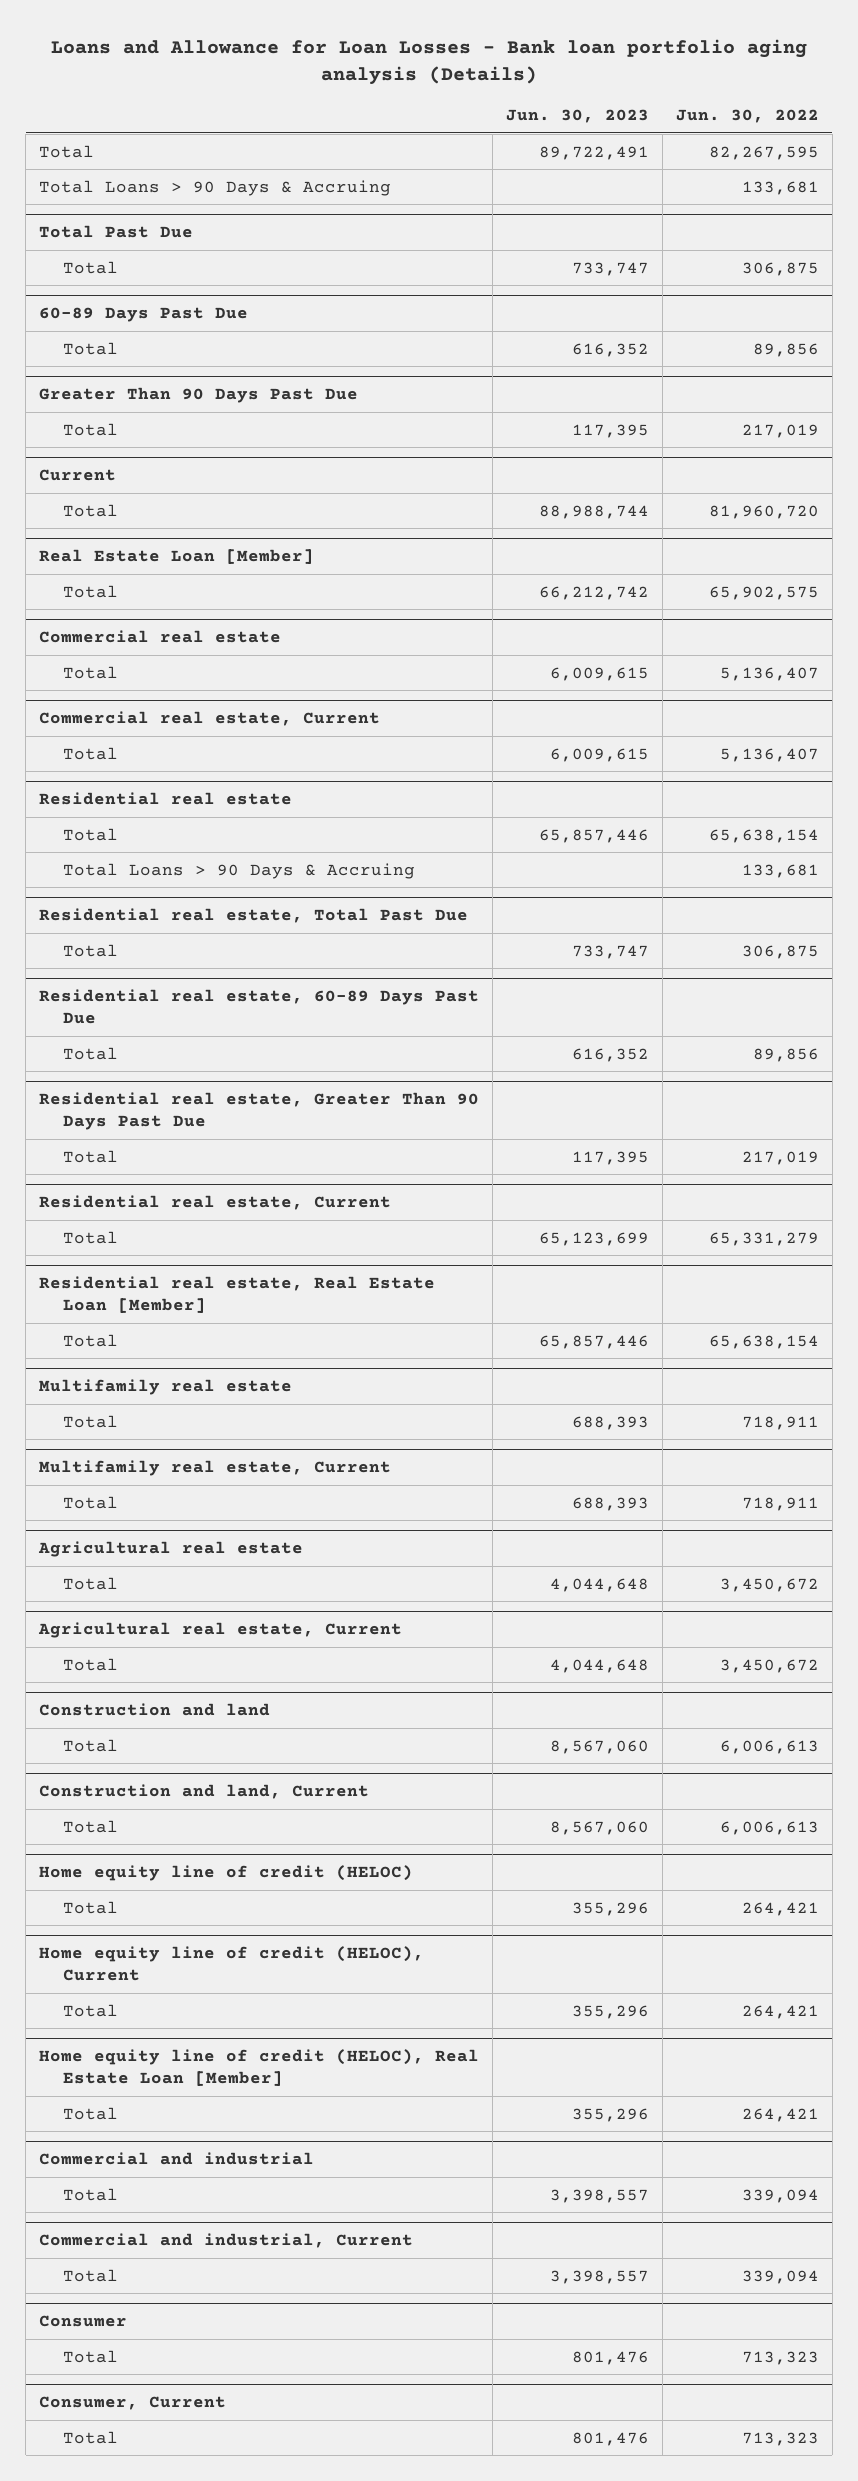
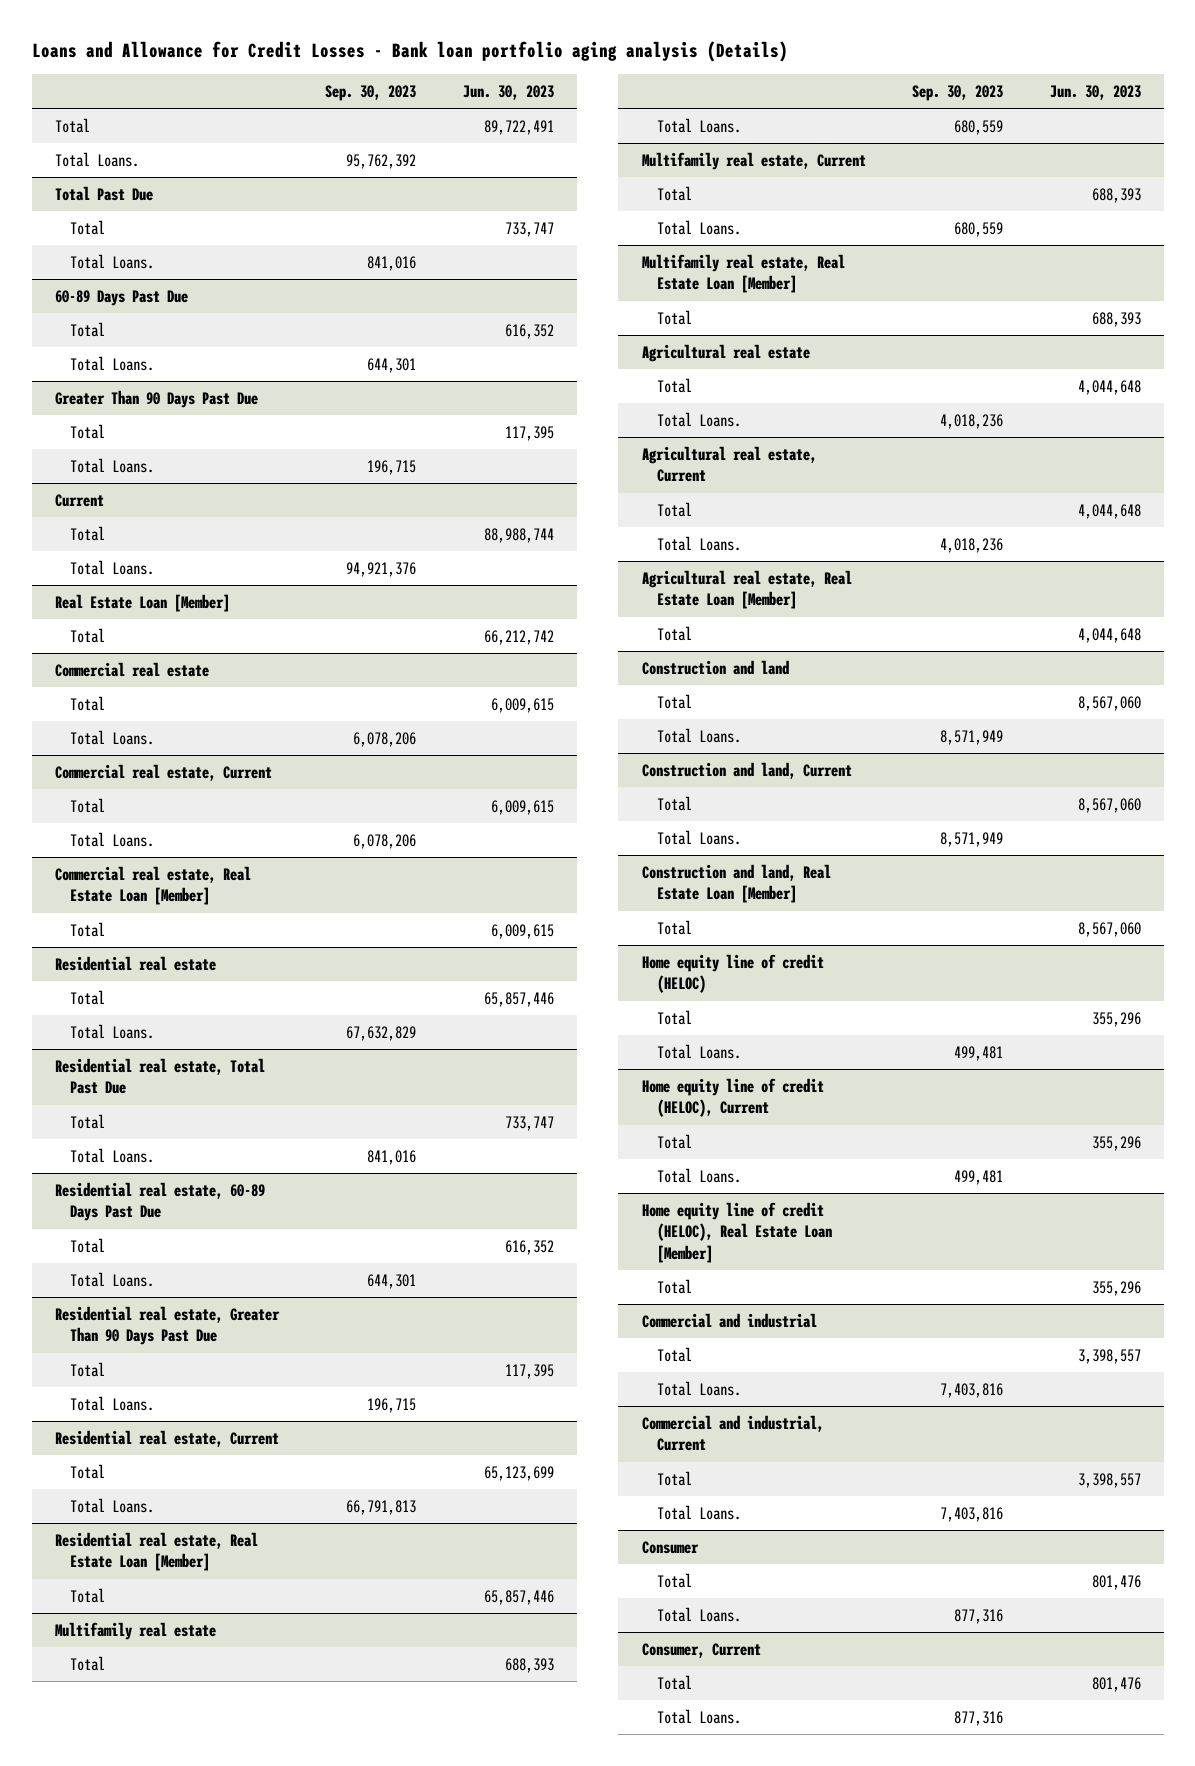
- Loans and Allowance for Loan Losses - Bank loan portfolio aging analysis (Details)
+ Loans and Allowance for Credit Losses - Bank loan portfolio aging analysis (Details)
- | Jun. 30, 2023 | Jun. 30, 2022
+ | Sep. 30, 2023 | Jun. 30, 2023
- Total Loans > 90 Days & Accruing | | 133,681
+ Total Loans. | 95,762,392 |
@ Total Past Due
+ Total Loans. | 841,016 |
@ 60-89 Days Past Due
+ Total Loans. | 644,301 |
@ Greater Than 90 Days Past Due
+ Total Loans. | 196,715 |
@ Current
+ Total Loans. | 94,921,376 |
@ Commercial real estate
+ Total Loans. | 6,078,206 |
@ Commercial real estate, Current
+ Total Loans. | 6,078,206 |
+ Commercial real estate, Real Estate Loan [Member]
+ Total | | 6,009,615
@ Residential real estate
- Total Loans > 90 Days & Accruing | | 133,681
+ Total Loans. | 67,632,829 |
@ Residential real estate, Total Past Due
+ Total Loans. | 841,016 |
@ Residential real estate, 60-89 Days Past Due
+ Total Loans. | 644,301 |
@ Residential real estate, Greater Than 90 Days Past Due
+ Total Loans. | 196,715 |
@ Residential real estate, Current
+ Total Loans. | 66,791,813 |
@ Multifamily real estate
+ Total Loans. | 680,559 |
@ Multifamily real estate, Current
+ Total Loans. | 680,559 |
+ Multifamily real estate, Real Estate Loan [Member]
+ Total | | 688,393
@ Agricultural real estate
+ Total Loans. | 4,018,236 |
@ Agricultural real estate, Current
+ Total Loans. | 4,018,236 |
+ Agricultural real estate, Real Estate Loan [Member]
+ Total | | 4,044,648
@ Construction and land
+ Total Loans. | 8,571,949 |
@ Construction and land, Current
+ Total Loans. | 8,571,949 |
+ Construction and land, Real Estate Loan [Member]
+ Total | | 8,567,060
@ Home equity line of credit (HELOC)
+ Total Loans. | 499,481 |
@ Home equity line of credit (HELOC), Current
+ Total Loans. | 499,481 |
@ Commercial and industrial
+ Total Loans. | 7,403,816 |
@ Commercial and industrial, Current
+ Total Loans. | 7,403,816 |
@ Consumer
+ Total Loans. | 877,316 |
@ Consumer, Current
+ Total Loans. | 877,316 |

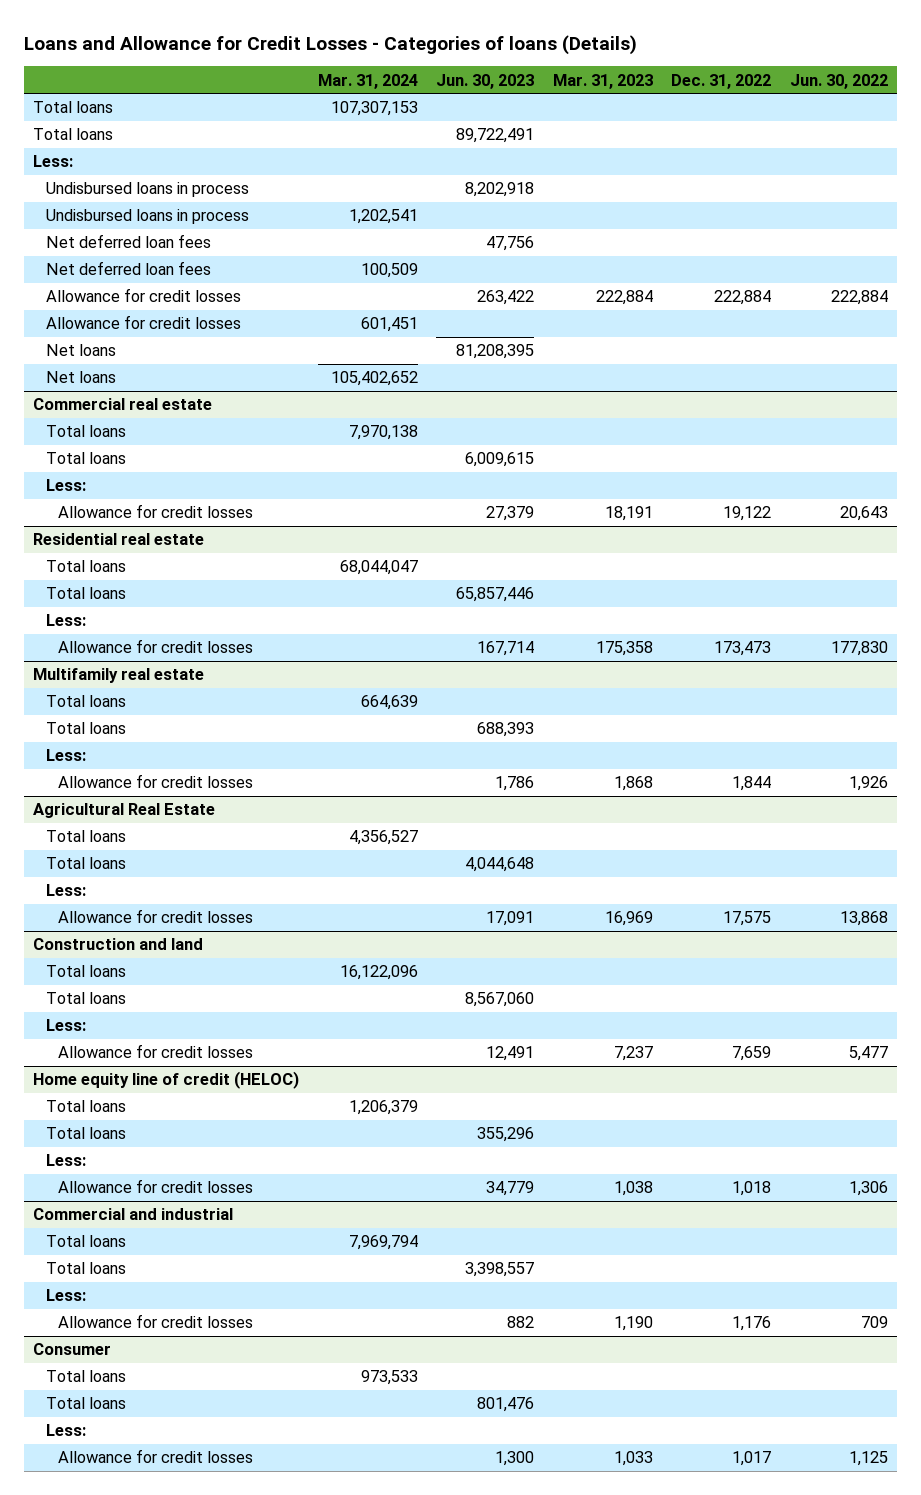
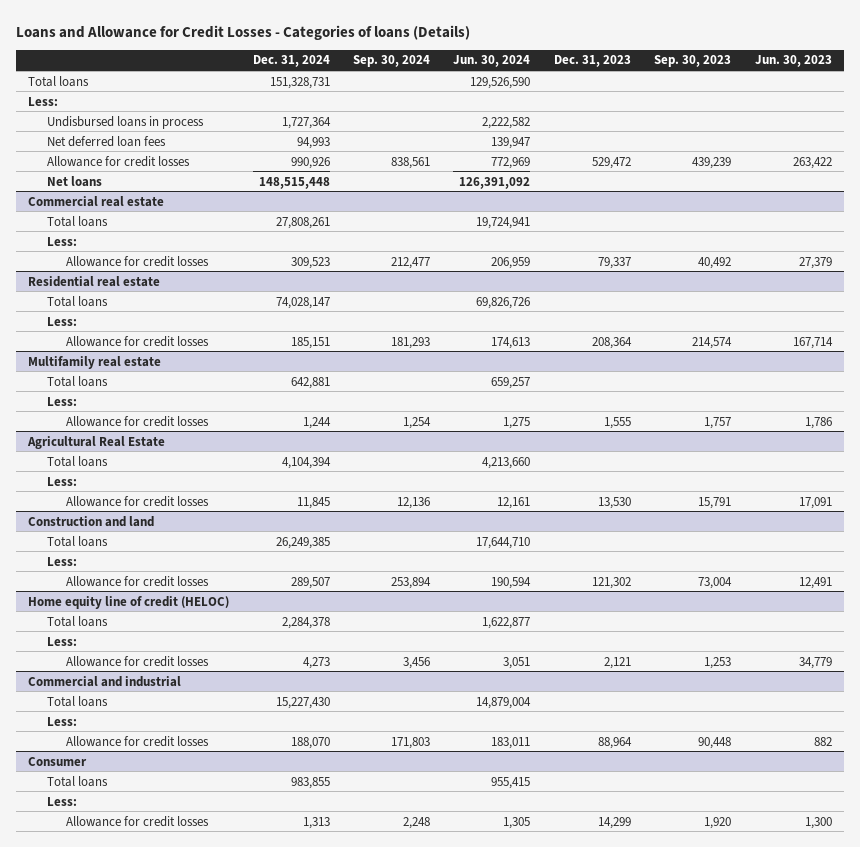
- | Mar. 31, 2024 | Jun. 30, 2023 | Mar. 31, 2023 | Dec. 31, 2022 | Jun. 30, 2022
+ | Dec. 31, 2024 | Sep. 30, 2024 | Jun. 30, 2024 | Dec. 31, 2023 | Sep. 30, 2023 | Jun. 30, 2023
- Total loans | | 89,722,491 | | |
- Undisbursed loans in process | | 8,202,918 | | |
- Net deferred loan fees | | 47,756 | | |
- Allowance for credit losses | 601,451 | | | |
- Net loans | | 81,208,395 | | |
@ Commercial real estate
- Total loans | | 6,009,615 | | |
@ Residential real estate
- Total loans | | 65,857,446 | | |
@ Multifamily real estate
- Total loans | | 688,393 | | |
@ Agricultural Real Estate
- Total loans | | 4,044,648 | | |
@ Construction and land
- Total loans | | 8,567,060 | | |
@ Home equity line of credit (HELOC)
- Total loans | | 355,296 | | |
@ Commercial and industrial
- Total loans | | 3,398,557 | | |
@ Consumer
- Total loans | | 801,476 | | |

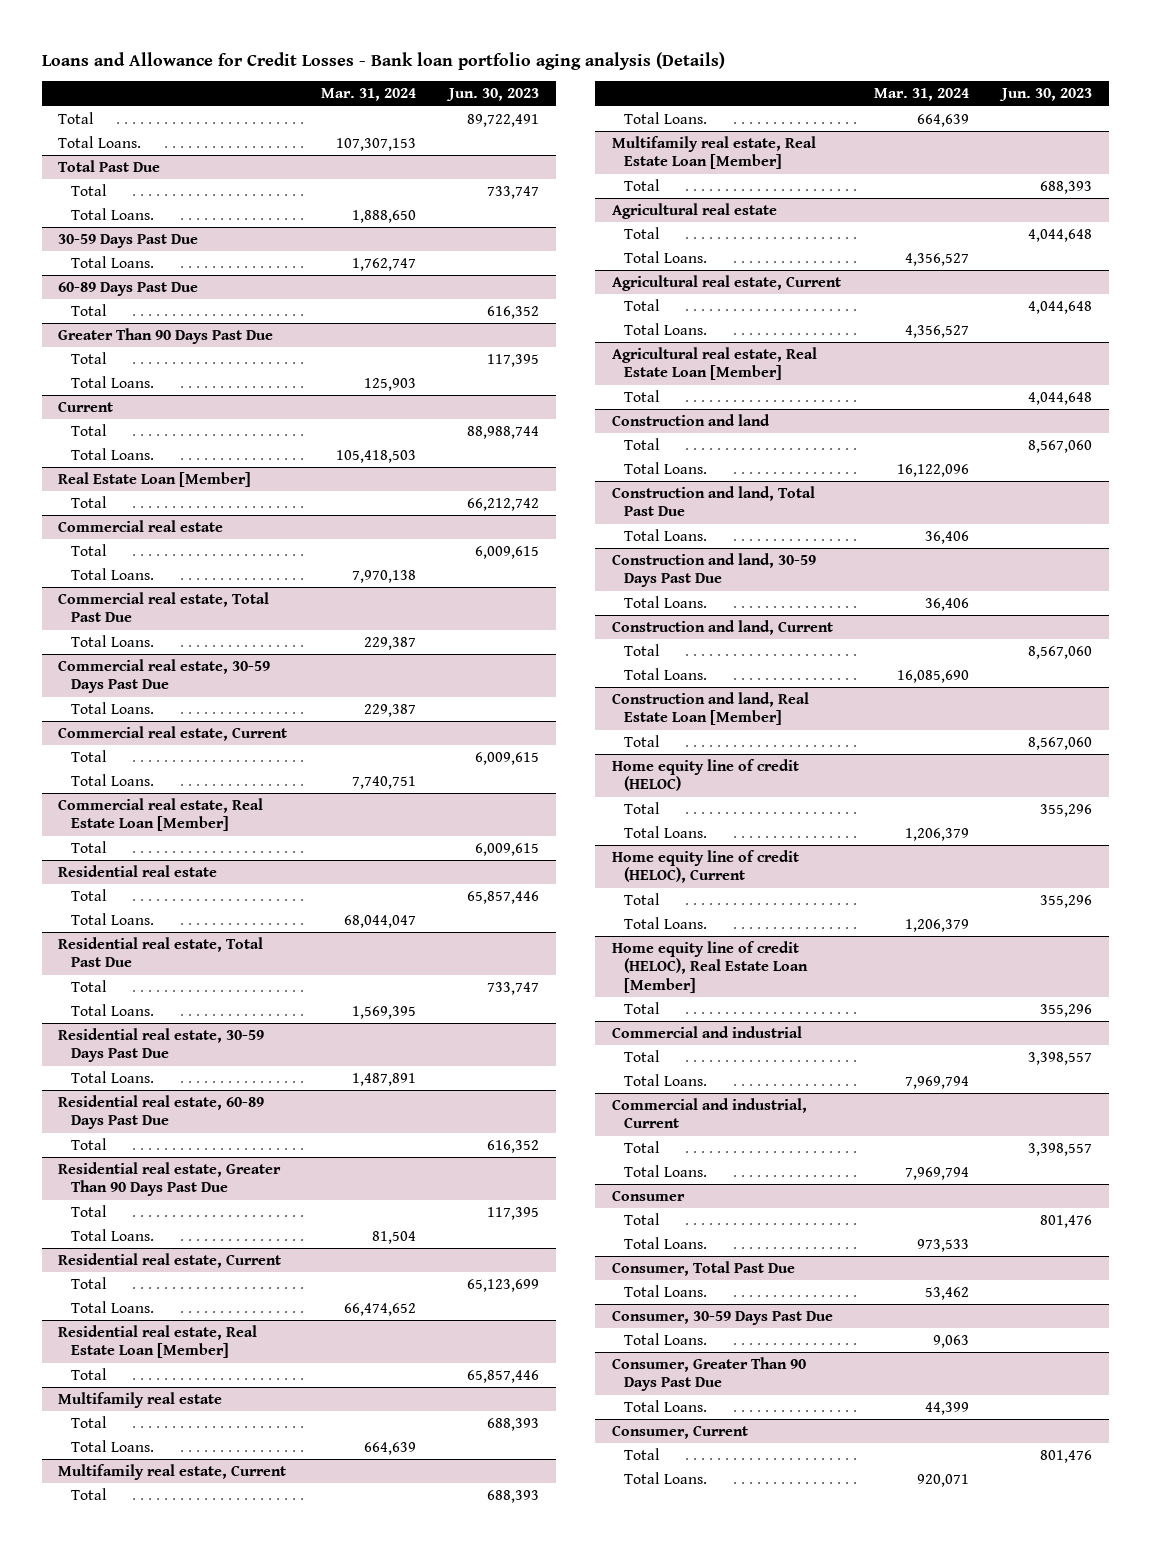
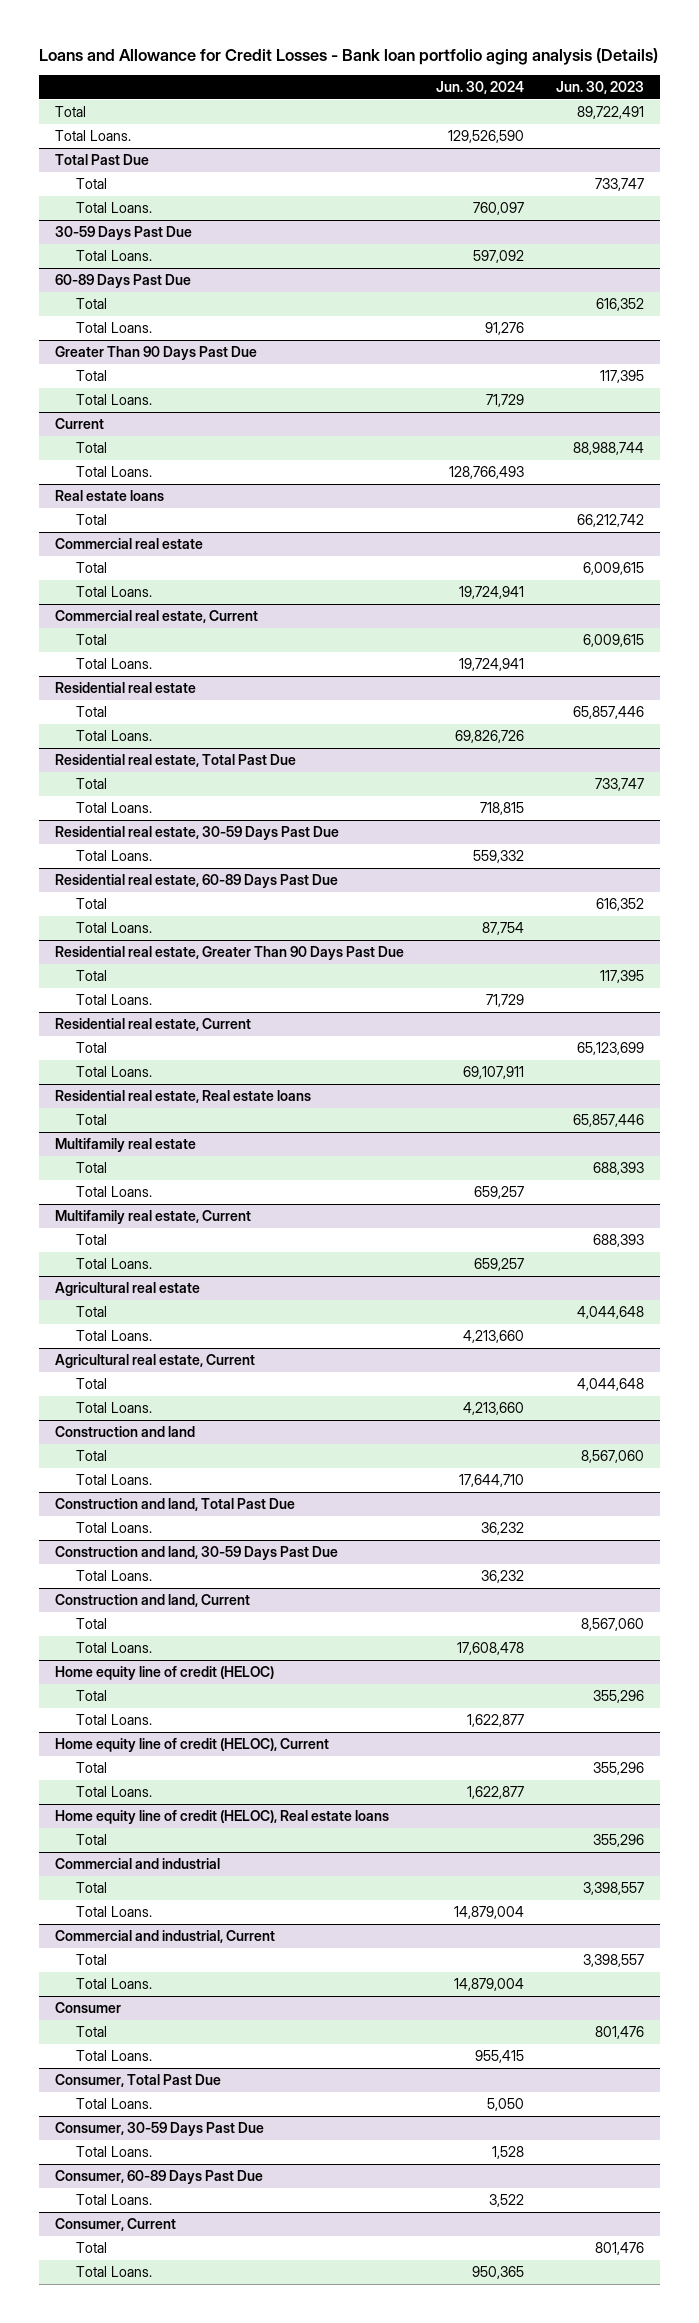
- | Mar. 31, 2024 | Jun. 30, 2023
+ | Jun. 30, 2024 | Jun. 30, 2023
@ 60-89 Days Past Due
+ Total Loans. | 91,276 |
- Real Estate Loan [Member]
+ Real estate loans
- Commercial real estate, Total Past Due
- Total Loans. | 229,387 |
- Commercial real estate, 30-59 Days Past Due
- Total Loans. | 229,387 |
- Commercial real estate, Real Estate Loan [Member]
- Total | | 6,009,615
@ Residential real estate, 60-89 Days Past Due
+ Total Loans. | 87,754 |
- Residential real estate, Real Estate Loan [Member]
+ Residential real estate, Real estate loans
- Multifamily real estate, Real Estate Loan [Member]
- Total | | 688,393
- Agricultural real estate, Real Estate Loan [Member]
- Total | | 4,044,648
- Construction and land, Real Estate Loan [Member]
- Total | | 8,567,060
- Home equity line of credit (HELOC), Real Estate Loan [Member]
+ Home equity line of credit (HELOC), Real estate loans
- Consumer, Greater Than 90 Days Past Due
- Total Loans. | 44,399 |
+ Consumer, 60-89 Days Past Due
+ Total Loans. | 3,522 |

